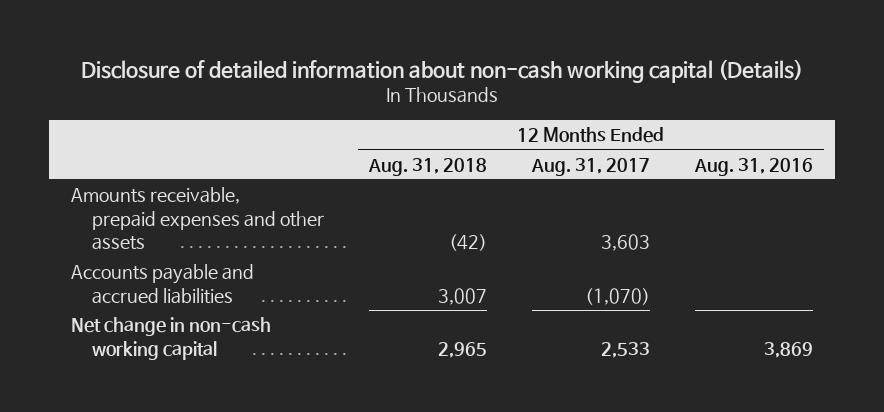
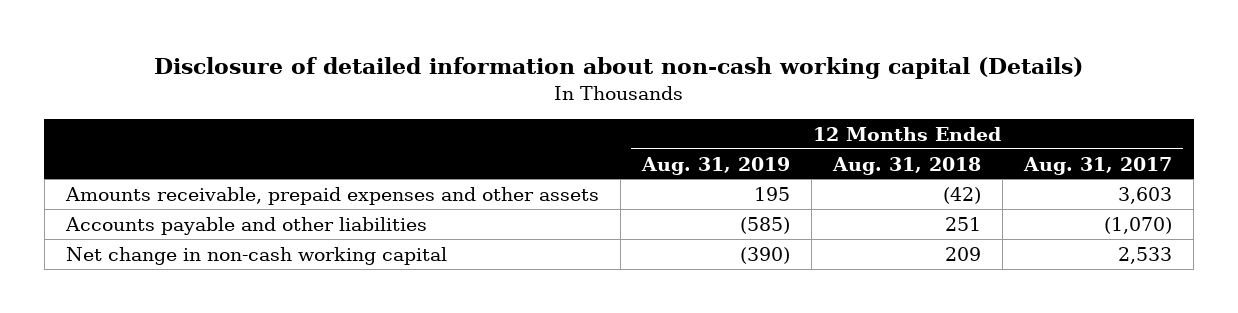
- | 12 Months Ended Aug. 31, 2018 | 12 Months Ended Aug. 31, 2017 | 12 Months Ended Aug. 31, 2016
+ | 12 Months Ended Aug. 31, 2019 | 12 Months Ended Aug. 31, 2018 | 12 Months Ended Aug. 31, 2017
- Accounts payable and accrued liabilities | 3,007 | (1,070) |
- Net change in non-cash working capital | 2,965 | 2,533 | 3,869
+ Accounts payable and other liabilities | (585) | 251 | (1,070)
+ Net change in non-cash working capital | (390) | 209 | 2,533

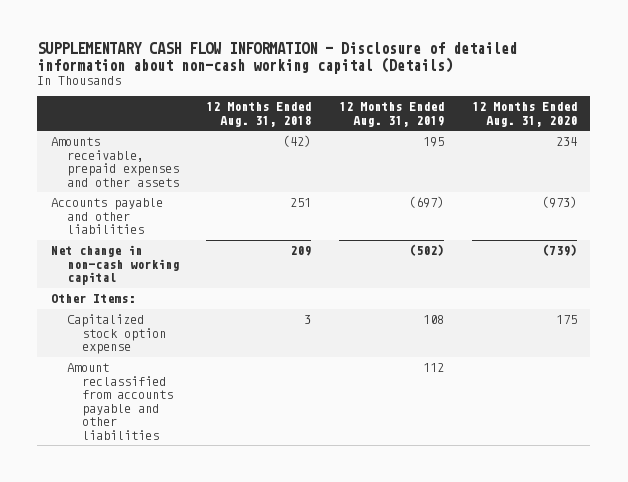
- Disclosure of detailed information about non-cash working capital (Details)
+ SUPPLEMENTARY CASH FLOW INFORMATION - Disclosure of detailed information about non-cash working capital (Details)
- | 12 Months Ended Aug. 31, 2019 | 12 Months Ended Aug. 31, 2018 | 12 Months Ended Aug. 31, 2017
+ | 12 Months Ended Aug. 31, 2018 | 12 Months Ended Aug. 31, 2019 | 12 Months Ended Aug. 31, 2020
- Accounts payable and other liabilities | (585) | 251 | (1,070)
- Net change in non-cash working capital | (390) | 209 | 2,533
+ Accounts payable and other liabilities | 251 | (697) | (973)
+ Net change in non-cash working capital | 209 | (502) | (739)
+ Other Items:
+ Capitalized stock option expense | 3 | 108 | 175
+ Amount reclassified from accounts payable and other liabilities | | 112 |

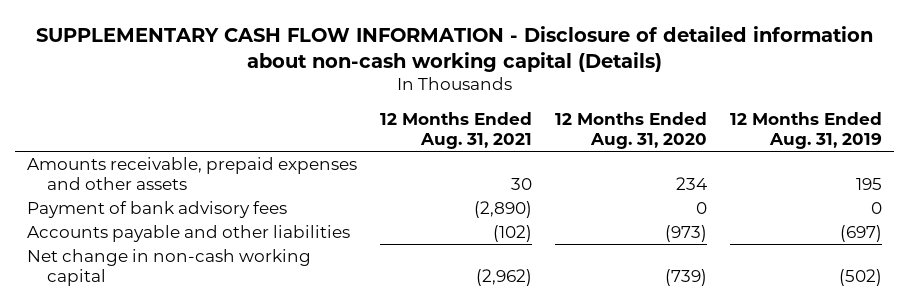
- | 12 Months Ended Aug. 31, 2018 | 12 Months Ended Aug. 31, 2019 | 12 Months Ended Aug. 31, 2020
+ | 12 Months Ended Aug. 31, 2021 | 12 Months Ended Aug. 31, 2020 | 12 Months Ended Aug. 31, 2019
+ Payment of bank advisory fees | (2,890) | 0 | 0
- Other Items:
- Capitalized stock option expense | 3 | 108 | 175
- Amount reclassified from accounts payable and other liabilities | | 112 |

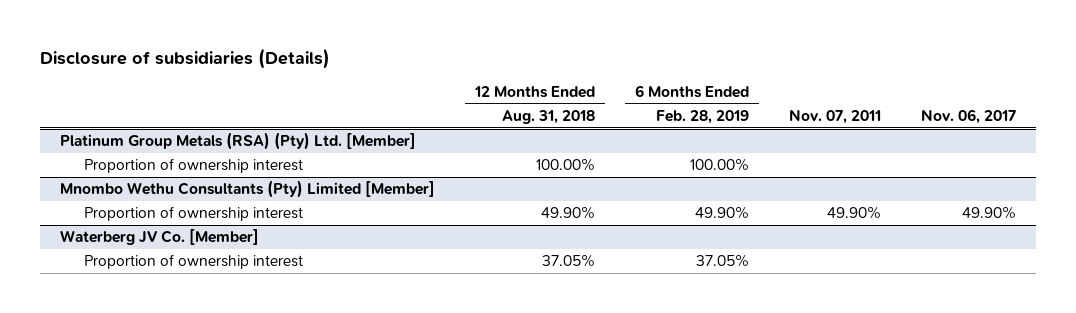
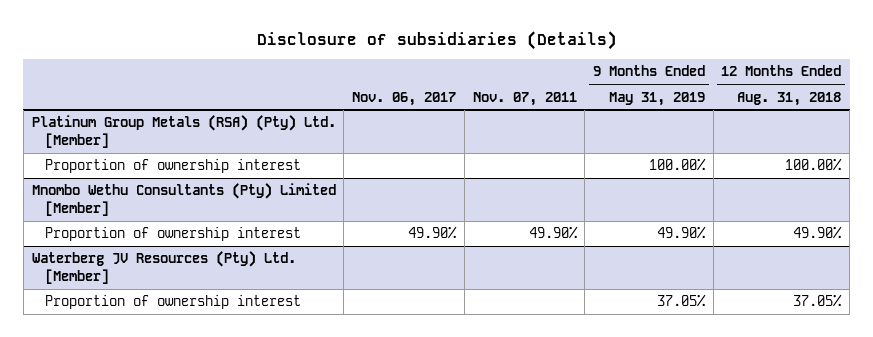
- | 12 Months Ended Aug. 31, 2018 | 6 Months Ended Feb. 28, 2019 | Nov. 07, 2011 | Nov. 06, 2017
+ | Nov. 06, 2017 | Nov. 07, 2011 | 9 Months Ended May 31, 2019 | 12 Months Ended Aug. 31, 2018
- Waterberg JV Co. [Member]
+ Waterberg JV Resources (Pty) Ltd. [Member]

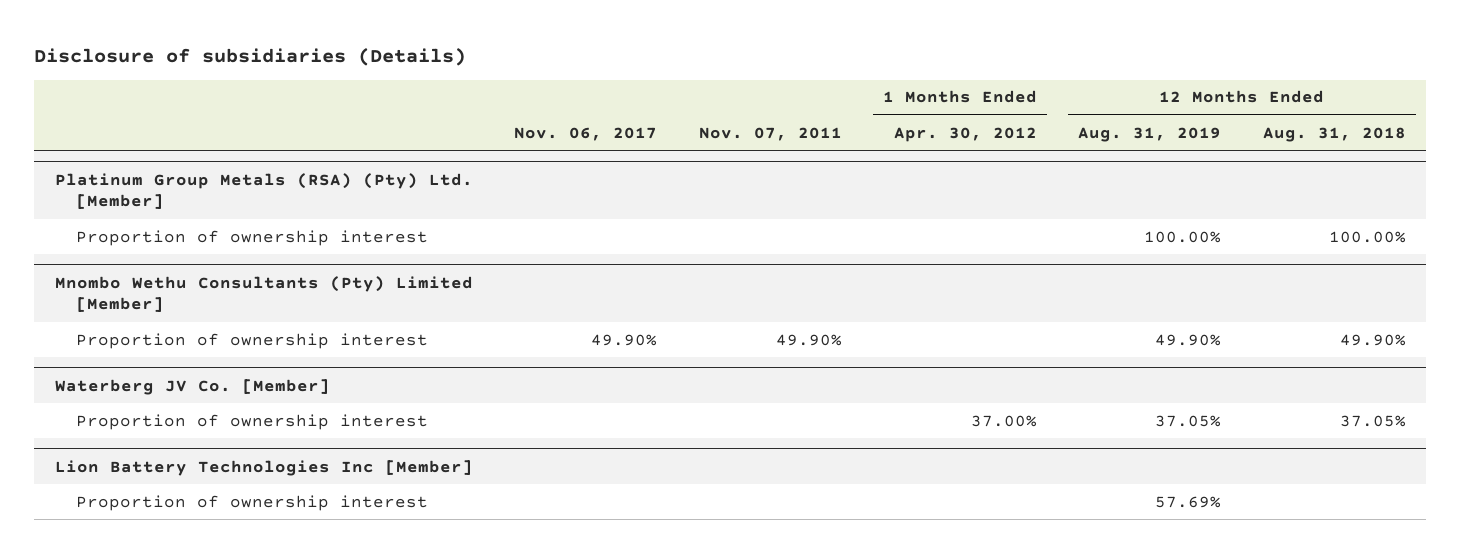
- | Nov. 06, 2017 | Nov. 07, 2011 | 9 Months Ended May 31, 2019 | 12 Months Ended Aug. 31, 2018
+ | Nov. 06, 2017 | Nov. 07, 2011 | 1 Months Ended Apr. 30, 2012 | 12 Months Ended Aug. 31, 2019 | 12 Months Ended Aug. 31, 2018
- Waterberg JV Resources (Pty) Ltd. [Member]
+ Waterberg JV Co. [Member]
+ Lion Battery Technologies Inc [Member]
+ Proportion of ownership interest | | | | 57.69% |

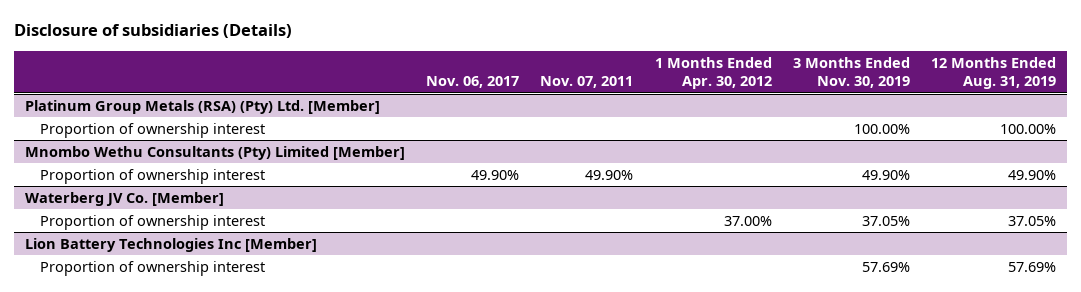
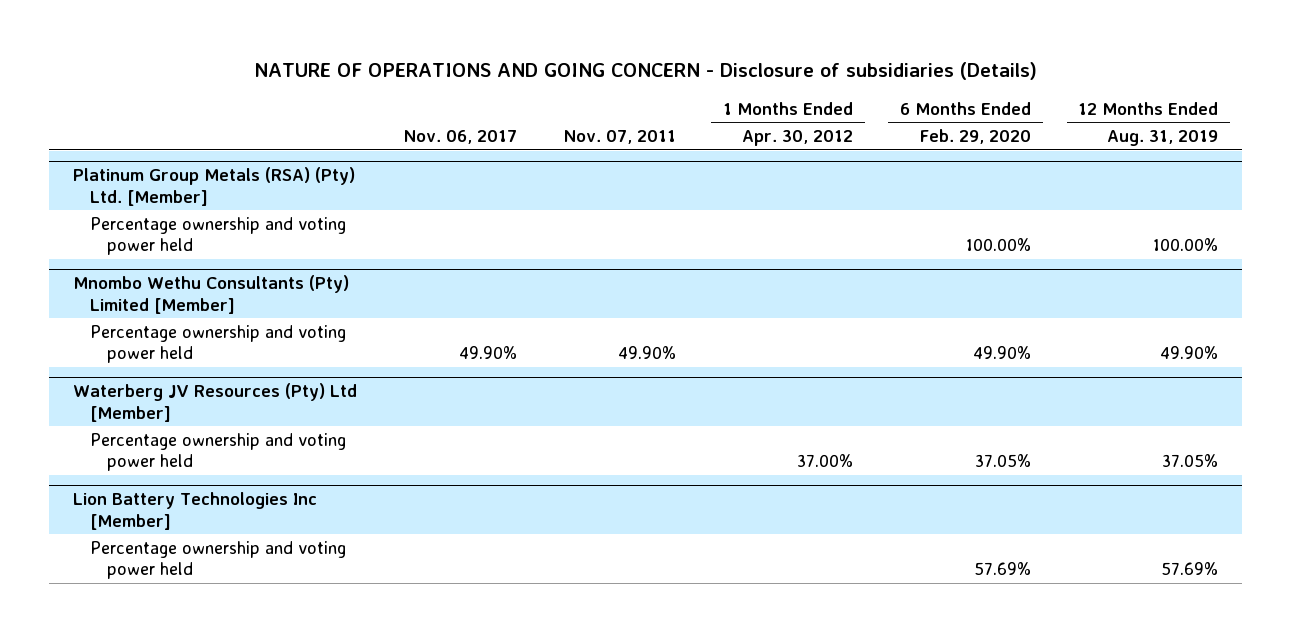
- Disclosure of subsidiaries (Details)
+ NATURE OF OPERATIONS AND GOING CONCERN - Disclosure of subsidiaries (Details)
- | Nov. 06, 2017 | Nov. 07, 2011 | 1 Months Ended Apr. 30, 2012 | 3 Months Ended Nov. 30, 2019 | 12 Months Ended Aug. 31, 2019
+ | Nov. 06, 2017 | Nov. 07, 2011 | 1 Months Ended Apr. 30, 2012 | 6 Months Ended Feb. 29, 2020 | 12 Months Ended Aug. 31, 2019
@ Platinum Group Metals (RSA) (Pty) Ltd. [Member]
- Proportion of ownership interest | | | | 100.00% | 100.00%
+ Percentage ownership and voting power held | | | | 100.00% | 100.00%
@ Mnombo Wethu Consultants (Pty) Limited [Member]
- Proportion of ownership interest | 49.90% | 49.90% | | 49.90% | 49.90%
- Waterberg JV Co. [Member]
- Proportion of ownership interest | | | 37.00% | 37.05% | 37.05%
@ Mnombo Wethu Consultants (Pty) Limited [Member]
+ Percentage ownership and voting power held | 49.90% | 49.90% | | 49.90% | 49.90%
+ Waterberg JV Resources (Pty) Ltd [Member]
+ Percentage ownership and voting power held | | | 37.00% | 37.05% | 37.05%
@ Lion Battery Technologies Inc [Member]
- Proportion of ownership interest | | | | 57.69% | 57.69%
+ Percentage ownership and voting power held | | | | 57.69% | 57.69%

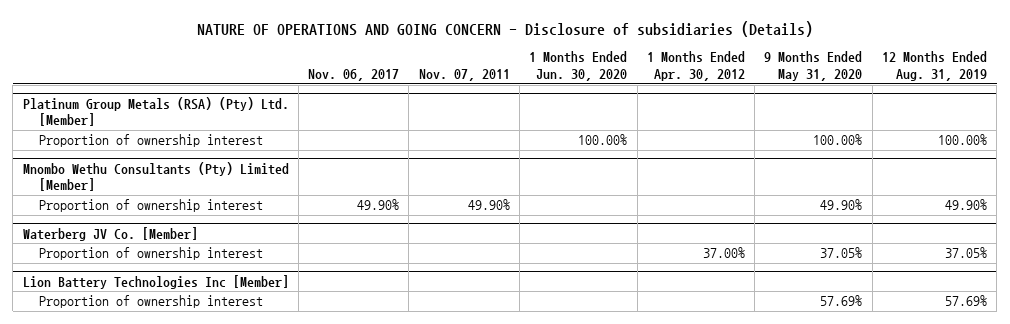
- | Nov. 06, 2017 | Nov. 07, 2011 | 1 Months Ended Apr. 30, 2012 | 6 Months Ended Feb. 29, 2020 | 12 Months Ended Aug. 31, 2019
+ | Nov. 06, 2017 | Nov. 07, 2011 | 1 Months Ended Jun. 30, 2020 | 1 Months Ended Apr. 30, 2012 | 9 Months Ended May 31, 2020 | 12 Months Ended Aug. 31, 2019
@ Platinum Group Metals (RSA) (Pty) Ltd. [Member]
- Percentage ownership and voting power held | | | | 100.00% | 100.00%
+ Proportion of ownership interest | | | 100.00% | | 100.00% | 100.00%
@ Mnombo Wethu Consultants (Pty) Limited [Member]
- Percentage ownership and voting power held | 49.90% | 49.90% | | 49.90% | 49.90%
- Waterberg JV Resources (Pty) Ltd [Member]
- Percentage ownership and voting power held | | | 37.00% | 37.05% | 37.05%
@ Mnombo Wethu Consultants (Pty) Limited [Member]
+ Proportion of ownership interest | 49.90% | 49.90% | | | 49.90% | 49.90%
+ Waterberg JV Co. [Member]
+ Proportion of ownership interest | | | | 37.00% | 37.05% | 37.05%
@ Lion Battery Technologies Inc [Member]
- Percentage ownership and voting power held | | | | 57.69% | 57.69%
+ Proportion of ownership interest | | | | | 57.69% | 57.69%

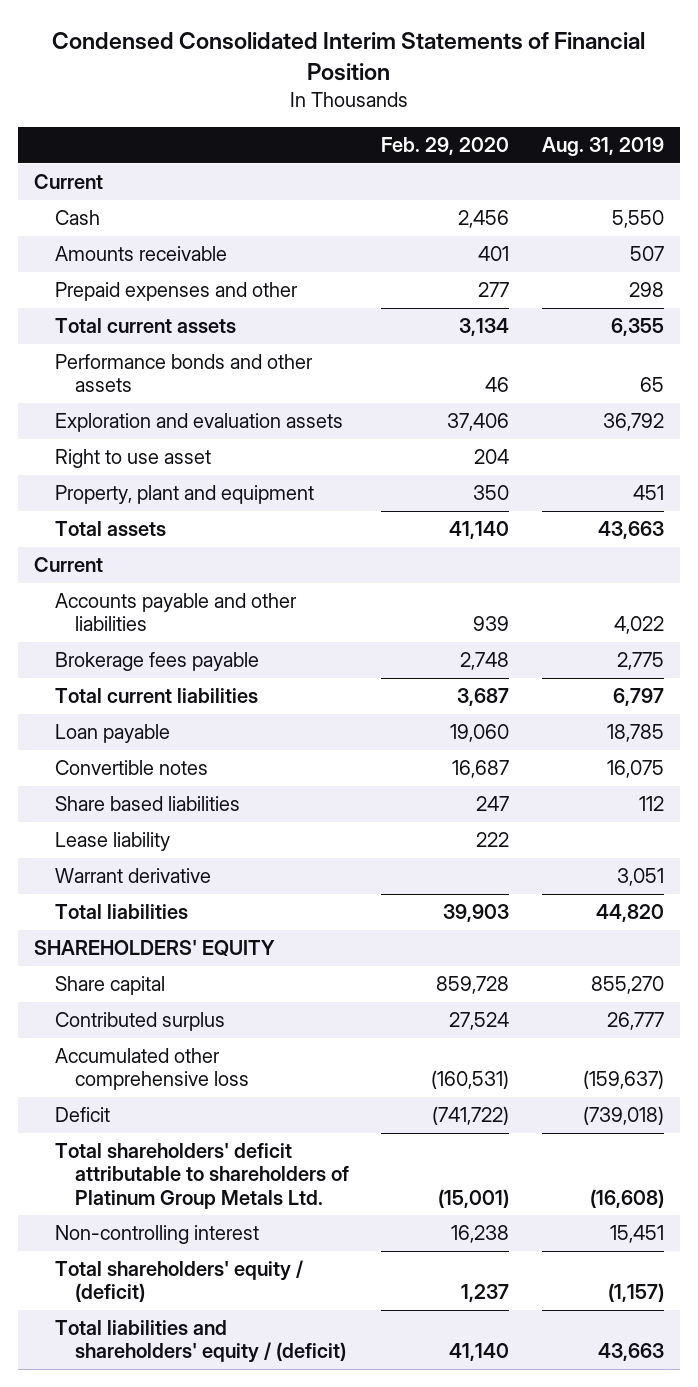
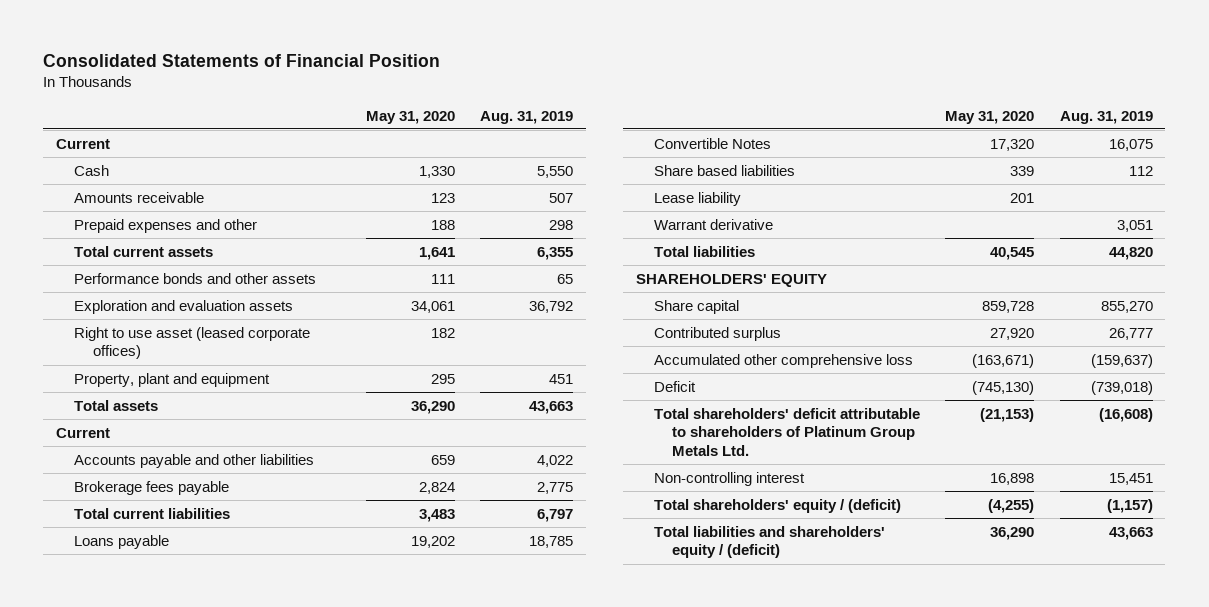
- Condensed Consolidated Interim Statements of Financial Position
+ Consolidated Statements of Financial Position
- | Feb. 29, 2020 | Aug. 31, 2019
+ | May 31, 2020 | Aug. 31, 2019
- Right to use asset | 204 |
+ Right to use asset (leased corporate offices) | 182 |
- Loan payable | 19,060 | 18,785
- Convertible notes | 16,687 | 16,075
+ Loans payable | 19,202 | 18,785
+ Convertible Notes | 17,320 | 16,075

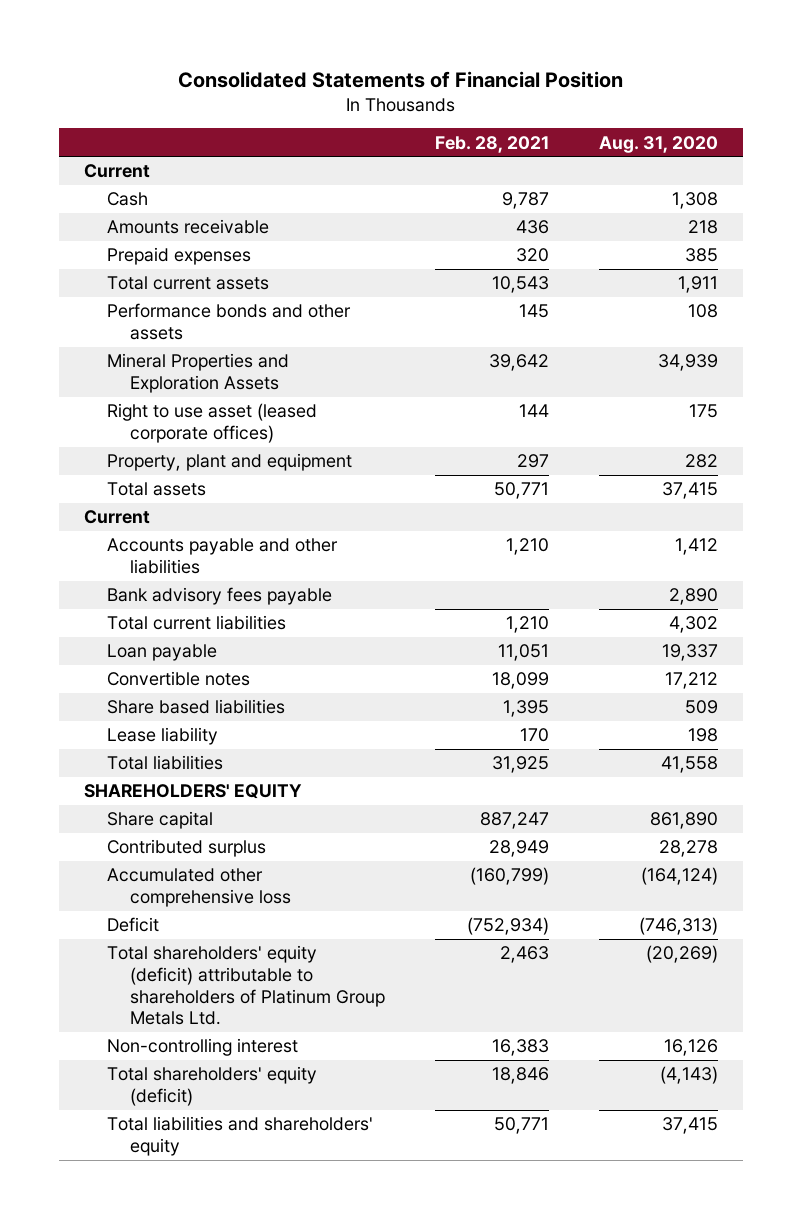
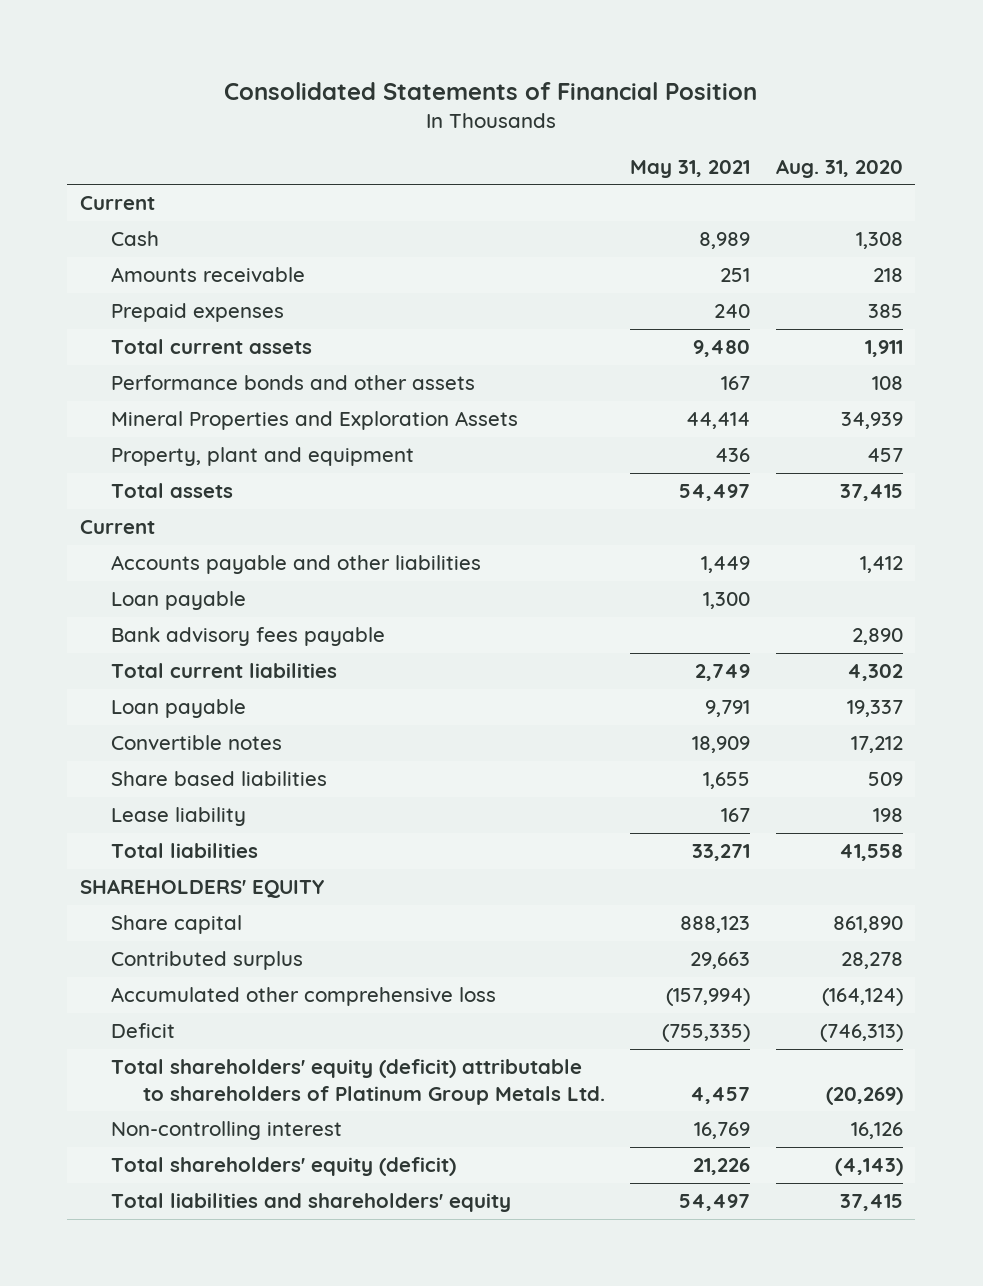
- | Feb. 28, 2021 | Aug. 31, 2020
+ | May 31, 2021 | Aug. 31, 2020
- Right to use asset (leased corporate offices) | 144 | 175
- Property, plant and equipment | 297 | 282
+ Property, plant and equipment | 436 | 457
+ Loan payable | 1,300 |

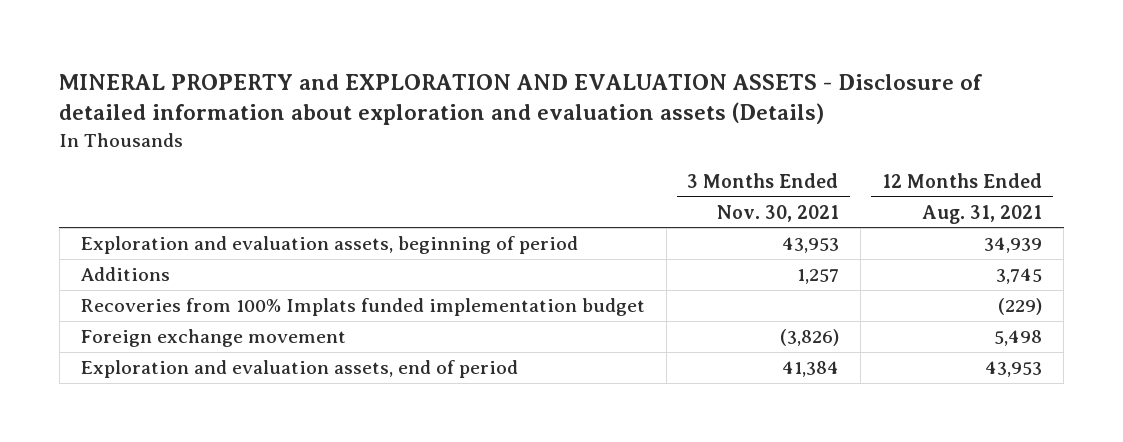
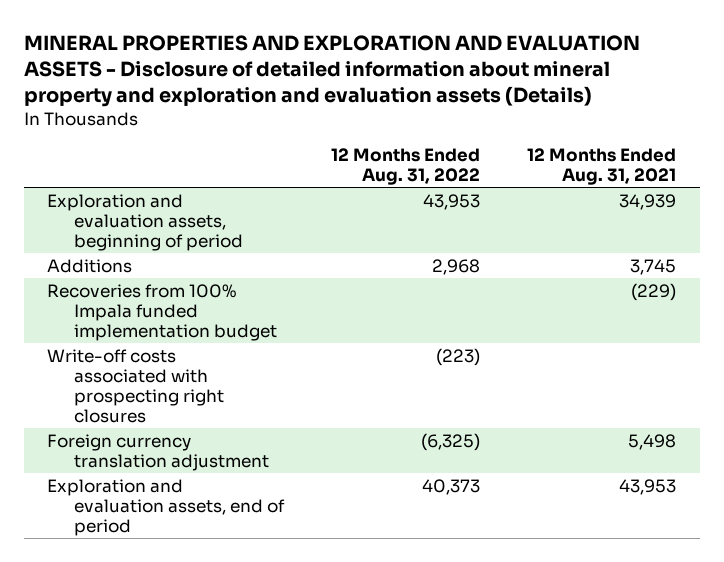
- MINERAL PROPERTY and EXPLORATION AND EVALUATION ASSETS - Disclosure of detailed information about exploration and evaluation assets (Details)
+ MINERAL PROPERTIES AND EXPLORATION AND EVALUATION ASSETS - Disclosure of detailed information about mineral property and exploration and evaluation assets (Details)
- | 3 Months Ended Nov. 30, 2021 | 12 Months Ended Aug. 31, 2021
+ | 12 Months Ended Aug. 31, 2022 | 12 Months Ended Aug. 31, 2021
- Recoveries from 100% Implats funded implementation budget | | (229)
- Foreign exchange movement | (3,826) | 5,498
+ Recoveries from 100% Impala funded implementation budget | | (229)
+ Write-off costs associated with prospecting right closures | (223) |
+ Foreign currency translation adjustment | (6,325) | 5,498

